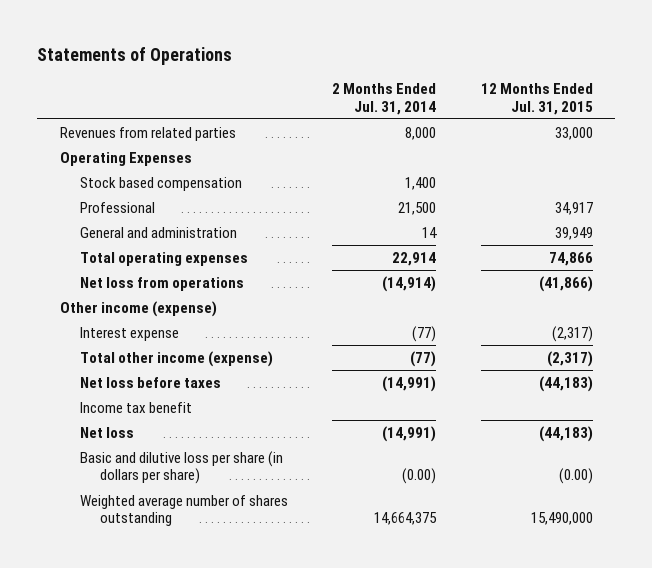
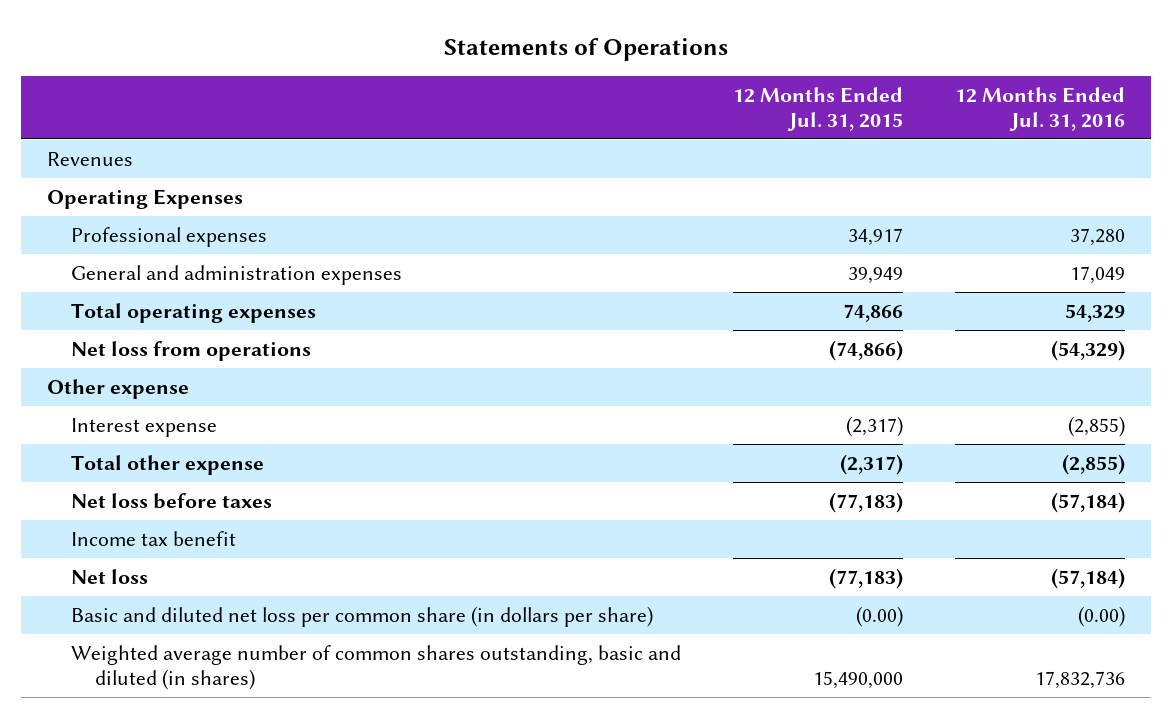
- | 2 Months Ended Jul. 31, 2014 | 12 Months Ended Jul. 31, 2015
+ | 12 Months Ended Jul. 31, 2015 | 12 Months Ended Jul. 31, 2016
- Revenues from related parties | 8,000 | 33,000
+ Revenues
- Stock based compensation | 1,400 |
- Professional | 21,500 | 34,917
- General and administration | 14 | 39,949
+ Professional expenses | 34,917 | 37,280
+ General and administration expenses | 39,949 | 17,049
- Net loss from operations | (14,914) | (41,866)
- Other income (expense)
+ Net loss from operations | (74,866) | (54,329)
+ Other expense
- Total other income (expense) | (77) | (2,317)
- Net loss before taxes | (14,991) | (44,183)
+ Total other expense | (2,317) | (2,855)
+ Net loss before taxes | (77,183) | (57,184)
- Net loss | (14,991) | (44,183)
- Basic and dilutive loss per share (in dollars per share) | (0.00) | (0.00)
- Weighted average number of shares outstanding | 14,664,375 | 15,490,000
+ Net loss | (77,183) | (57,184)
+ Basic and diluted net loss per common share (in dollars per share) | (0.00) | (0.00)
+ Weighted average number of common shares outstanding, basic and diluted (in shares) | 15,490,000 | 17,832,736

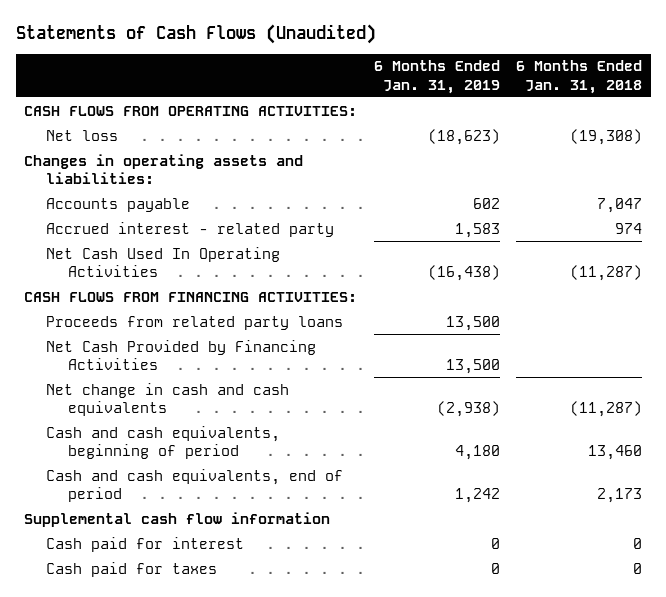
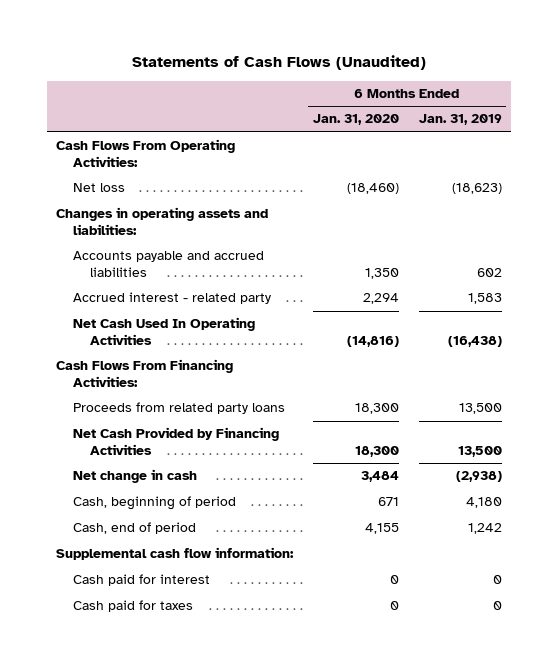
- | 6 Months Ended Jan. 31, 2019 | 6 Months Ended Jan. 31, 2018
+ | 6 Months Ended Jan. 31, 2020 | 6 Months Ended Jan. 31, 2019
- CASH FLOWS FROM OPERATING ACTIVITIES:
+ Cash Flows From Operating Activities:
- Accounts payable | 602 | 7,047
+ Accounts payable and accrued liabilities | 1,350 | 602
- CASH FLOWS FROM FINANCING ACTIVITIES:
+ Cash Flows From Financing Activities:
- Net change in cash and cash equivalents | (2,938) | (11,287)
- Cash and cash equivalents, beginning of period | 4,180 | 13,460
- Cash and cash equivalents, end of period | 1,242 | 2,173
- Supplemental cash flow information
+ Net change in cash | 3,484 | (2,938)
+ Cash, beginning of period | 671 | 4,180
+ Cash, end of period | 4,155 | 1,242
+ Supplemental cash flow information:

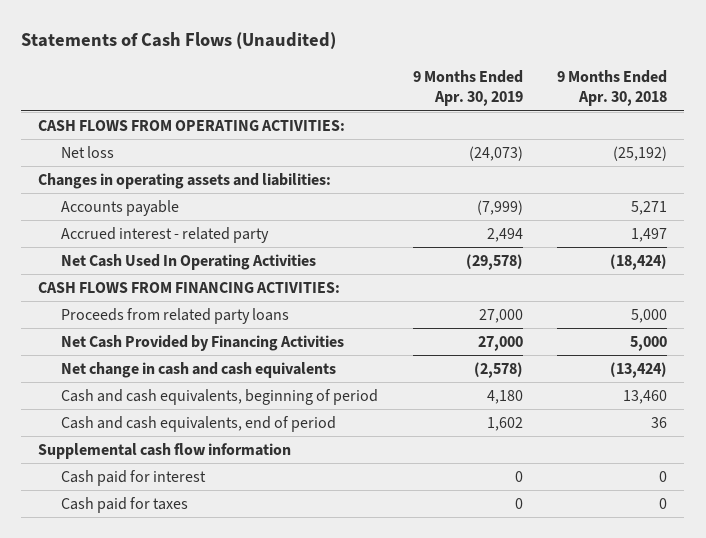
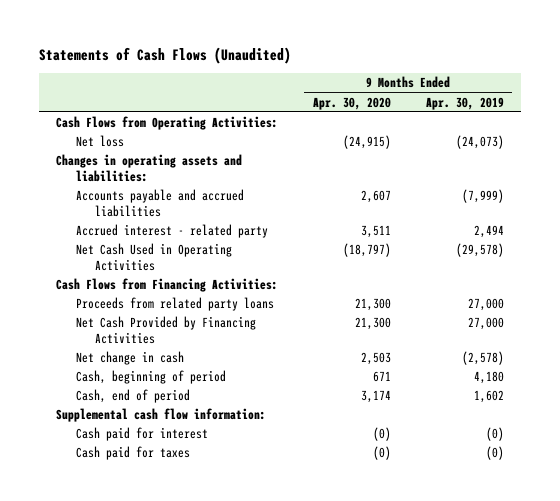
- | 9 Months Ended Apr. 30, 2019 | 9 Months Ended Apr. 30, 2018
+ | 9 Months Ended Apr. 30, 2020 | 9 Months Ended Apr. 30, 2019
- CASH FLOWS FROM OPERATING ACTIVITIES:
+ Cash Flows from Operating Activities:
- Accounts payable | (7,999) | 5,271
+ Accounts payable and accrued liabilities | 2,607 | (7,999)
- Net Cash Used In Operating Activities | (29,578) | (18,424)
- CASH FLOWS FROM FINANCING ACTIVITIES:
+ Net Cash Used in Operating Activities | (18,797) | (29,578)
+ Cash Flows from Financing Activities:
- Net change in cash and cash equivalents | (2,578) | (13,424)
- Cash and cash equivalents, beginning of period | 4,180 | 13,460
- Cash and cash equivalents, end of period | 1,602 | 36
- Supplemental cash flow information
- Cash paid for interest | 0 | 0
- Cash paid for taxes | 0 | 0
+ Net change in cash | 2,503 | (2,578)
+ Cash, beginning of period | 671 | 4,180
+ Cash, end of period | 3,174 | 1,602
+ Supplemental cash flow information:
+ Cash paid for interest | (0) | (0)
+ Cash paid for taxes | (0) | (0)

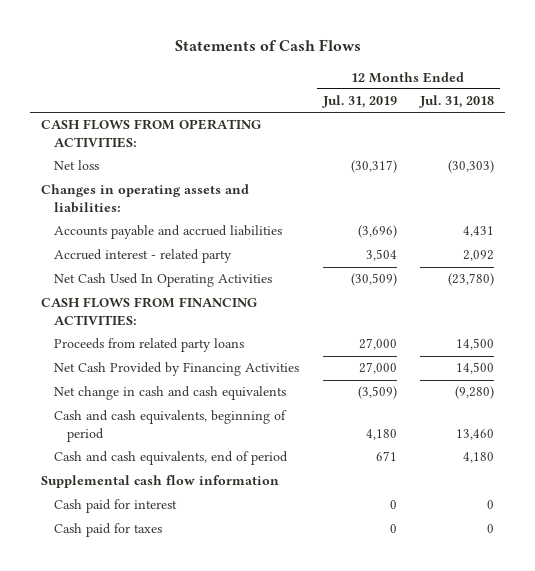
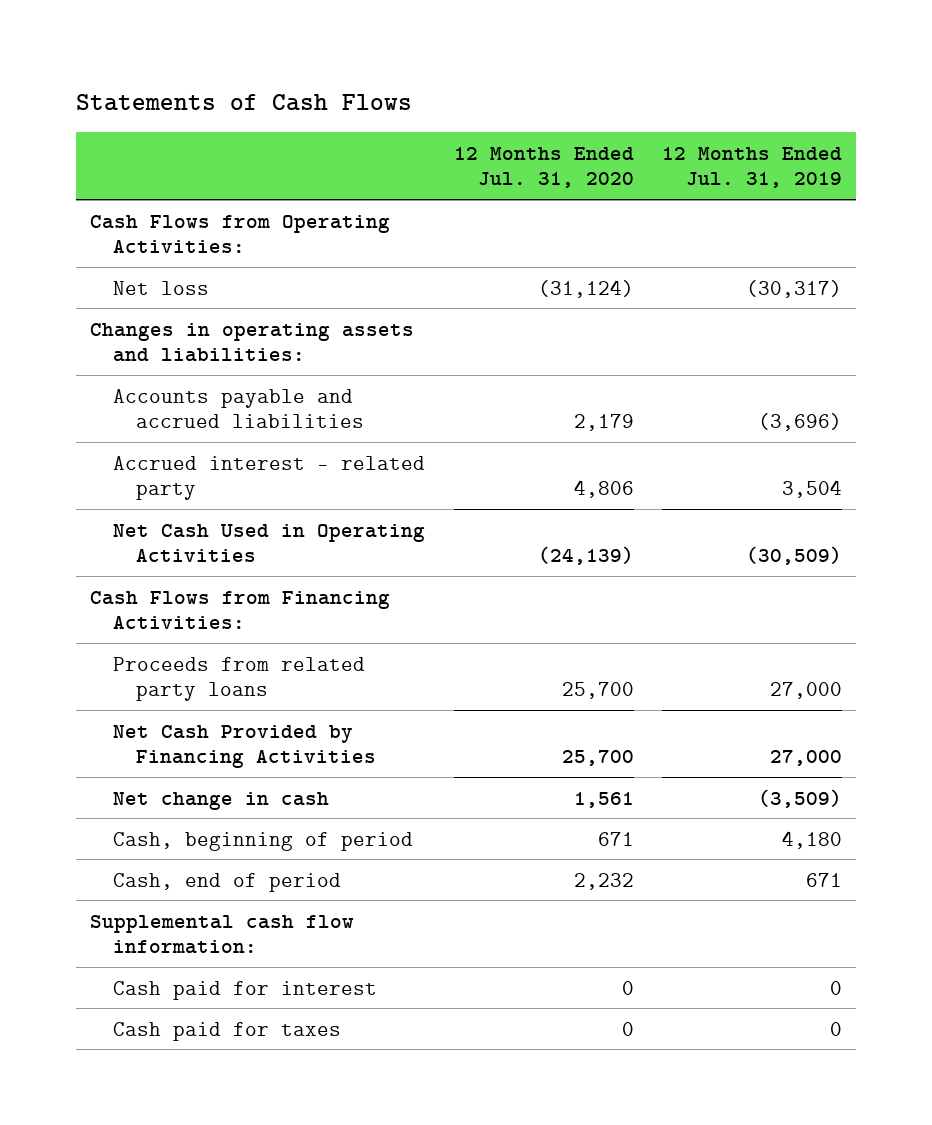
- | 12 Months Ended Jul. 31, 2019 | 12 Months Ended Jul. 31, 2018
+ | 12 Months Ended Jul. 31, 2020 | 12 Months Ended Jul. 31, 2019
- CASH FLOWS FROM OPERATING ACTIVITIES:
+ Cash Flows from Operating Activities:
- Net Cash Used In Operating Activities | (30,509) | (23,780)
- CASH FLOWS FROM FINANCING ACTIVITIES:
+ Net Cash Used in Operating Activities | (24,139) | (30,509)
+ Cash Flows from Financing Activities:
- Net change in cash and cash equivalents | (3,509) | (9,280)
- Cash and cash equivalents, beginning of period | 4,180 | 13,460
- Cash and cash equivalents, end of period | 671 | 4,180
- Supplemental cash flow information
+ Net change in cash | 1,561 | (3,509)
+ Cash, beginning of period | 671 | 4,180
+ Cash, end of period | 2,232 | 671
+ Supplemental cash flow information:

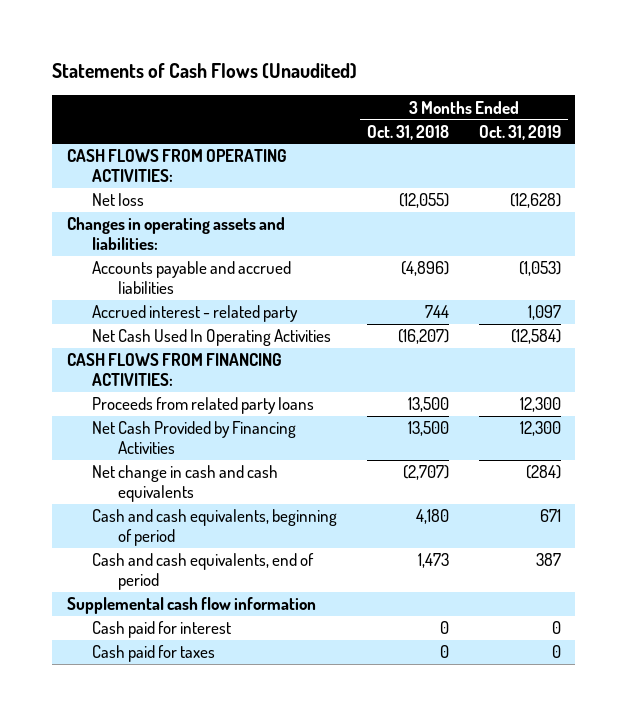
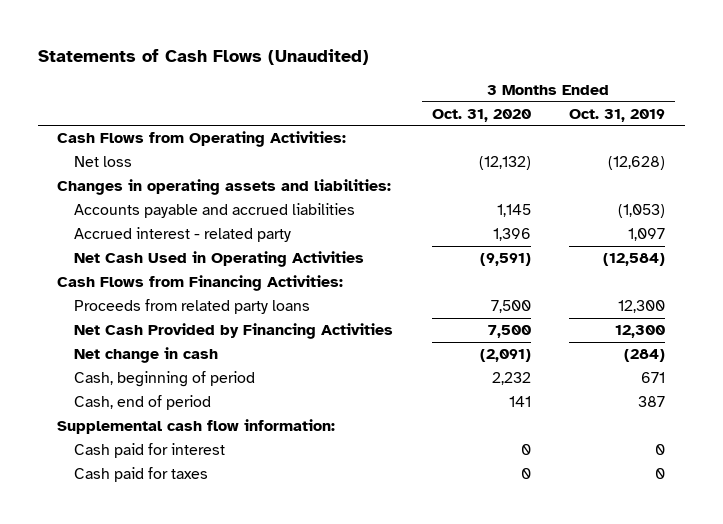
- | 3 Months Ended Oct. 31, 2018 | 3 Months Ended Oct. 31, 2019
+ | 3 Months Ended Oct. 31, 2020 | 3 Months Ended Oct. 31, 2019
- CASH FLOWS FROM OPERATING ACTIVITIES:
+ Cash Flows from Operating Activities:
- Net Cash Used In Operating Activities | (16,207) | (12,584)
- CASH FLOWS FROM FINANCING ACTIVITIES:
+ Net Cash Used in Operating Activities | (9,591) | (12,584)
+ Cash Flows from Financing Activities:
- Net change in cash and cash equivalents | (2,707) | (284)
- Cash and cash equivalents, beginning of period | 4,180 | 671
- Cash and cash equivalents, end of period | 1,473 | 387
- Supplemental cash flow information
+ Net change in cash | (2,091) | (284)
+ Cash, beginning of period | 2,232 | 671
+ Cash, end of period | 141 | 387
+ Supplemental cash flow information:

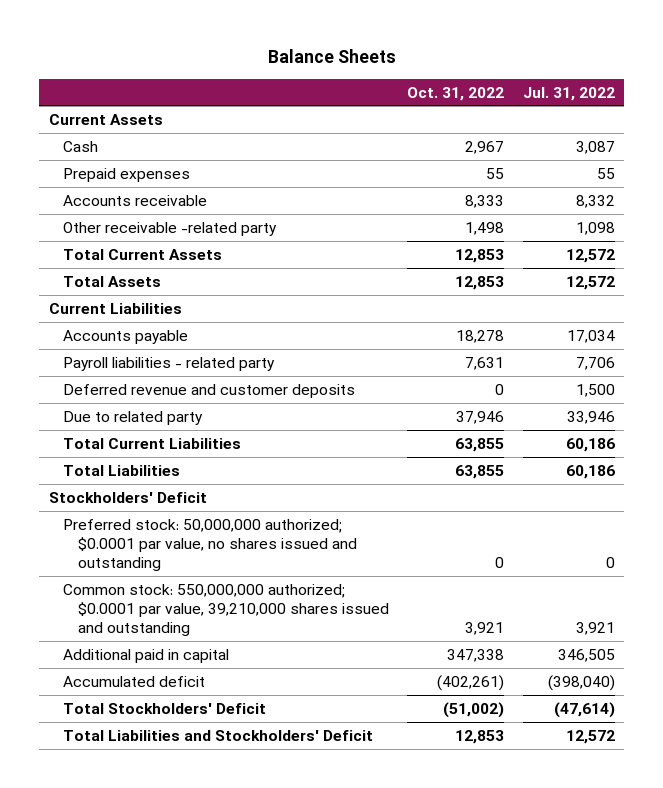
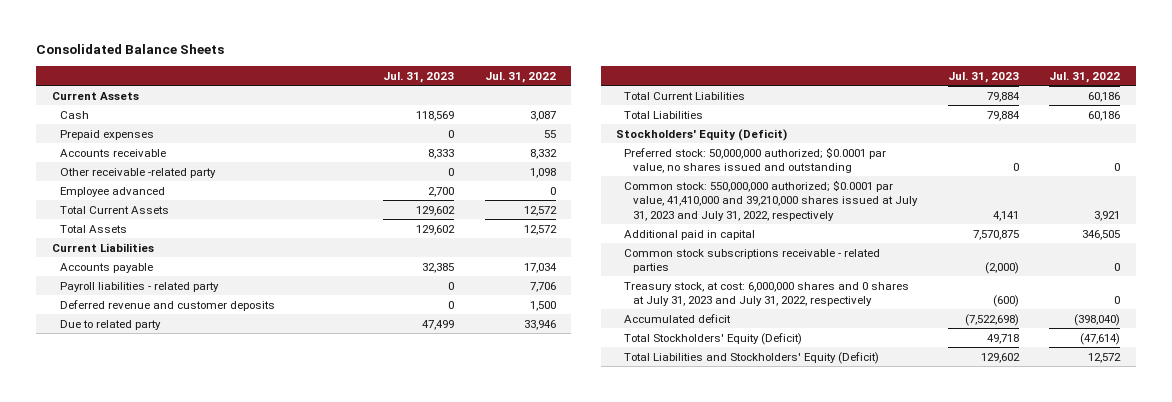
- Balance Sheets
+ Consolidated Balance Sheets
- | Oct. 31, 2022 | Jul. 31, 2022
+ | Jul. 31, 2023 | Jul. 31, 2022
+ Employee advanced | 2,700 | 0
- Stockholders' Deficit
+ Stockholders' Equity (Deficit)
- Common stock: 550,000,000 authorized; $0.0001 par value, 39,210,000 shares issued and outstanding | 3,921 | 3,921
+ Common stock: 550,000,000 authorized; $0.0001 par value, 41,410,000 and 39,210,000 shares issued at July 31, 2023 and July 31, 2022, respectively | 4,141 | 3,921
+ Common stock subscriptions receivable - related parties | (2,000) | 0
+ Treasury stock, at cost: 6,000,000 shares and 0 shares at July 31, 2023 and July 31, 2022, respectively | (600) | 0
- Total Stockholders' Deficit | (51,002) | (47,614)
- Total Liabilities and Stockholders' Deficit | 12,853 | 12,572
+ Total Stockholders' Equity (Deficit) | 49,718 | (47,614)
+ Total Liabilities and Stockholders' Equity (Deficit) | 129,602 | 12,572

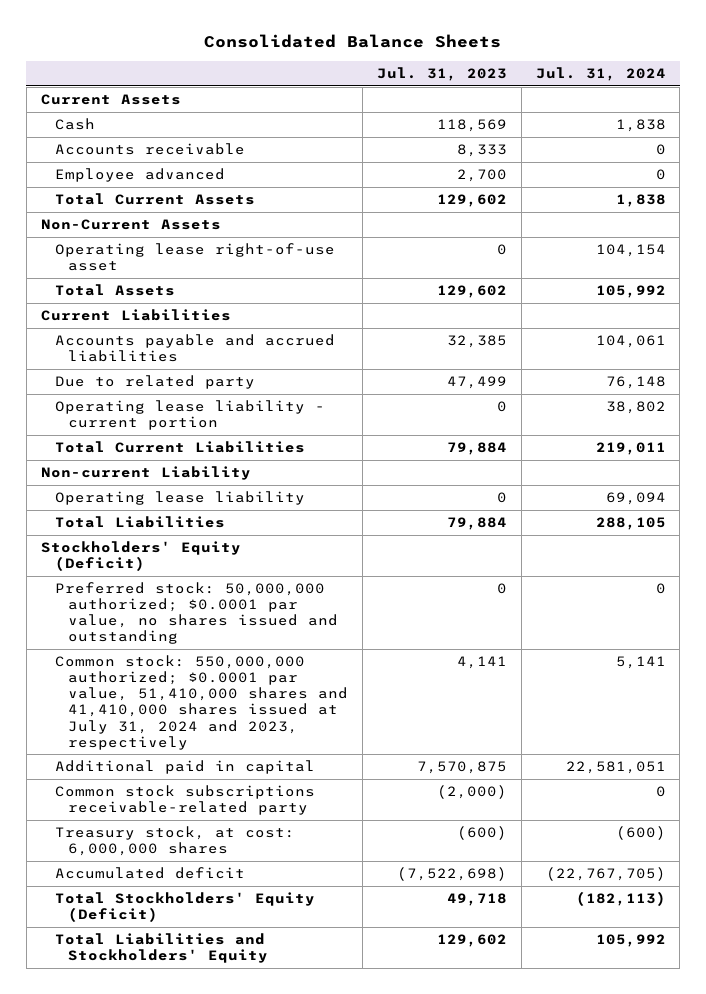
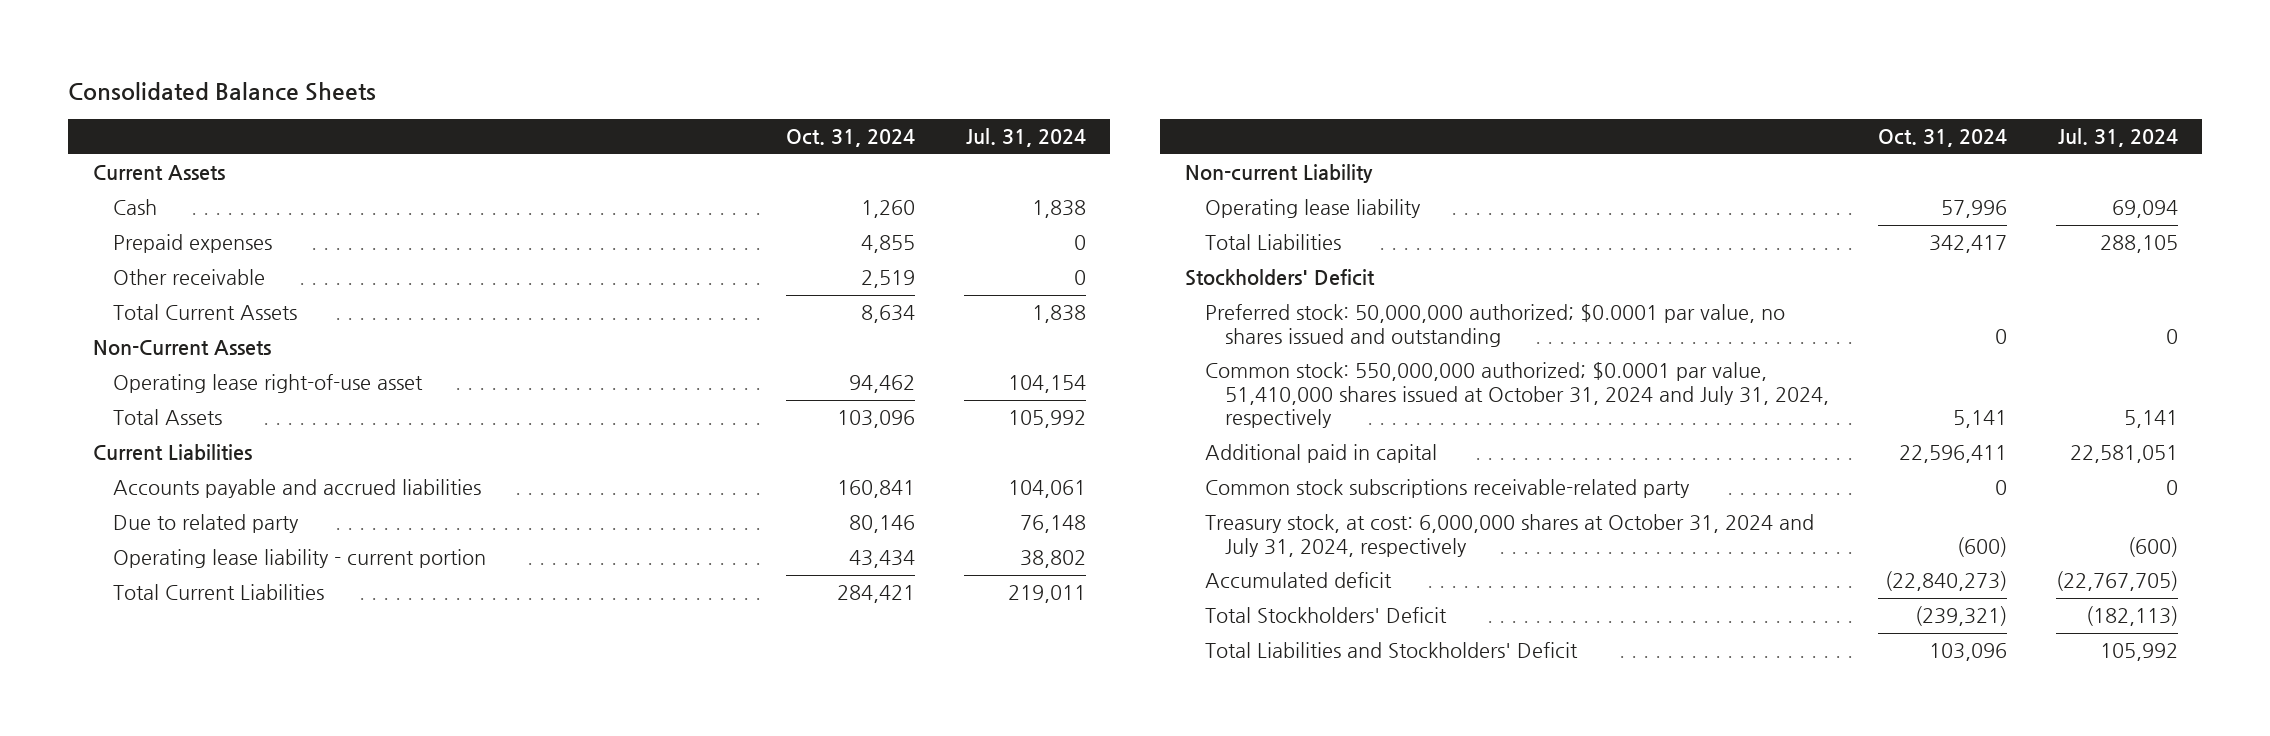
- | Jul. 31, 2023 | Jul. 31, 2024
+ | Oct. 31, 2024 | Jul. 31, 2024
- Accounts receivable | 8,333 | 0
- Employee advanced | 2,700 | 0
+ Prepaid expenses | 4,855 | 0
+ Other receivable | 2,519 | 0
- Stockholders' Equity (Deficit)
+ Stockholders' Deficit
- Common stock: 550,000,000 authorized; $0.0001 par value, 51,410,000 shares and 41,410,000 shares issued at July 31, 2024 and 2023, respectively | 4,141 | 5,141
+ Common stock: 550,000,000 authorized; $0.0001 par value, 51,410,000 shares issued at October 31, 2024 and July 31, 2024, respectively | 5,141 | 5,141
- Treasury stock, at cost: 6,000,000 shares | (600) | (600)
+ Treasury stock, at cost: 6,000,000 shares at October 31, 2024 and July 31, 2024, respectively | (600) | (600)
- Total Stockholders' Equity (Deficit) | 49,718 | (182,113)
- Total Liabilities and Stockholders' Equity | 129,602 | 105,992
+ Total Stockholders' Deficit | (239,321) | (182,113)
+ Total Liabilities and Stockholders' Deficit | 103,096 | 105,992

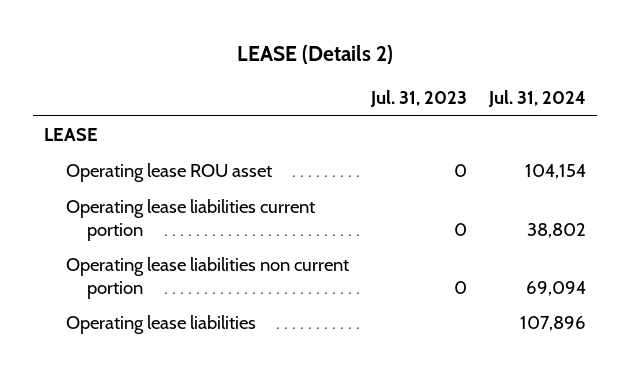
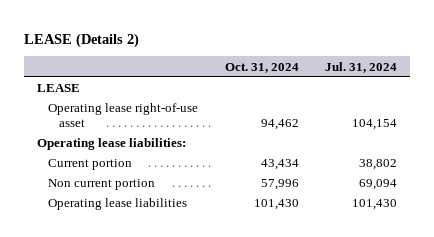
- | Jul. 31, 2023 | Jul. 31, 2024
+ | Oct. 31, 2024 | Jul. 31, 2024
- Operating lease ROU asset | 0 | 104,154
- Operating lease liabilities current portion | 0 | 38,802
- Operating lease liabilities non current portion | 0 | 69,094
- Operating lease liabilities | | 107,896
+ Operating lease right-of-use asset | 94,462 | 104,154
+ Operating lease liabilities:
+ Current portion | 43,434 | 38,802
+ Non current portion | 57,996 | 69,094
+ Operating lease liabilities | 101,430 | 101,430

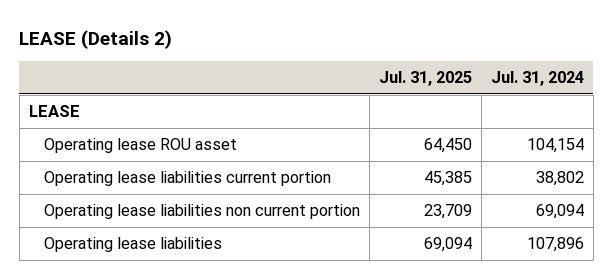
- | Oct. 31, 2024 | Jul. 31, 2024
+ | Jul. 31, 2025 | Jul. 31, 2024
- Operating lease right-of-use asset | 94,462 | 104,154
- Operating lease liabilities:
- Current portion | 43,434 | 38,802
- Non current portion | 57,996 | 69,094
- Operating lease liabilities | 101,430 | 101,430
+ Operating lease ROU asset | 64,450 | 104,154
+ Operating lease liabilities current portion | 45,385 | 38,802
+ Operating lease liabilities non current portion | 23,709 | 69,094
+ Operating lease liabilities | 69,094 | 107,896

